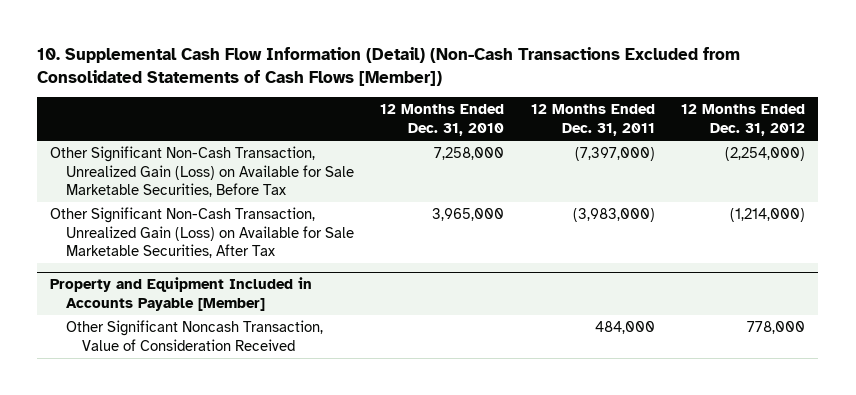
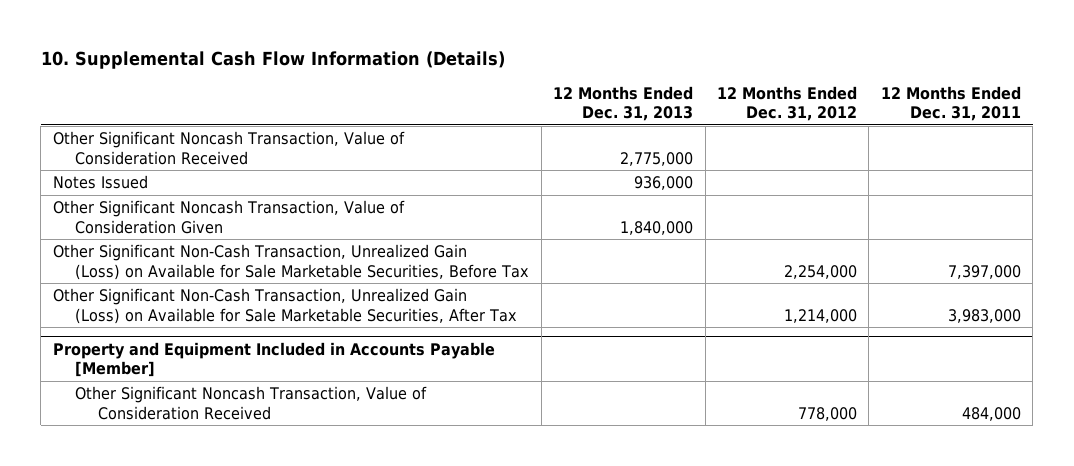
- 10. Supplemental Cash Flow Information (Detail) (Non-Cash Transactions Excluded from Consolidated Statements of Cash Flows [Member])
+ 10. Supplemental Cash Flow Information (Details)
- | 12 Months Ended Dec. 31, 2010 | 12 Months Ended Dec. 31, 2011 | 12 Months Ended Dec. 31, 2012
+ | 12 Months Ended Dec. 31, 2013 | 12 Months Ended Dec. 31, 2012 | 12 Months Ended Dec. 31, 2011
- Other Significant Non-Cash Transaction, Unrealized Gain (Loss) on Available for Sale Marketable Securities, Before Tax | 7,258,000 | (7,397,000) | (2,254,000)
- Other Significant Non-Cash Transaction, Unrealized Gain (Loss) on Available for Sale Marketable Securities, After Tax | 3,965,000 | (3,983,000) | (1,214,000)
+ Other Significant Noncash Transaction, Value of Consideration Received | 2,775,000 | |
+ Notes Issued | 936,000 | |
+ Other Significant Noncash Transaction, Value of Consideration Given | 1,840,000 | |
+ Other Significant Non-Cash Transaction, Unrealized Gain (Loss) on Available for Sale Marketable Securities, Before Tax | | 2,254,000 | 7,397,000
+ Other Significant Non-Cash Transaction, Unrealized Gain (Loss) on Available for Sale Marketable Securities, After Tax | | 1,214,000 | 3,983,000

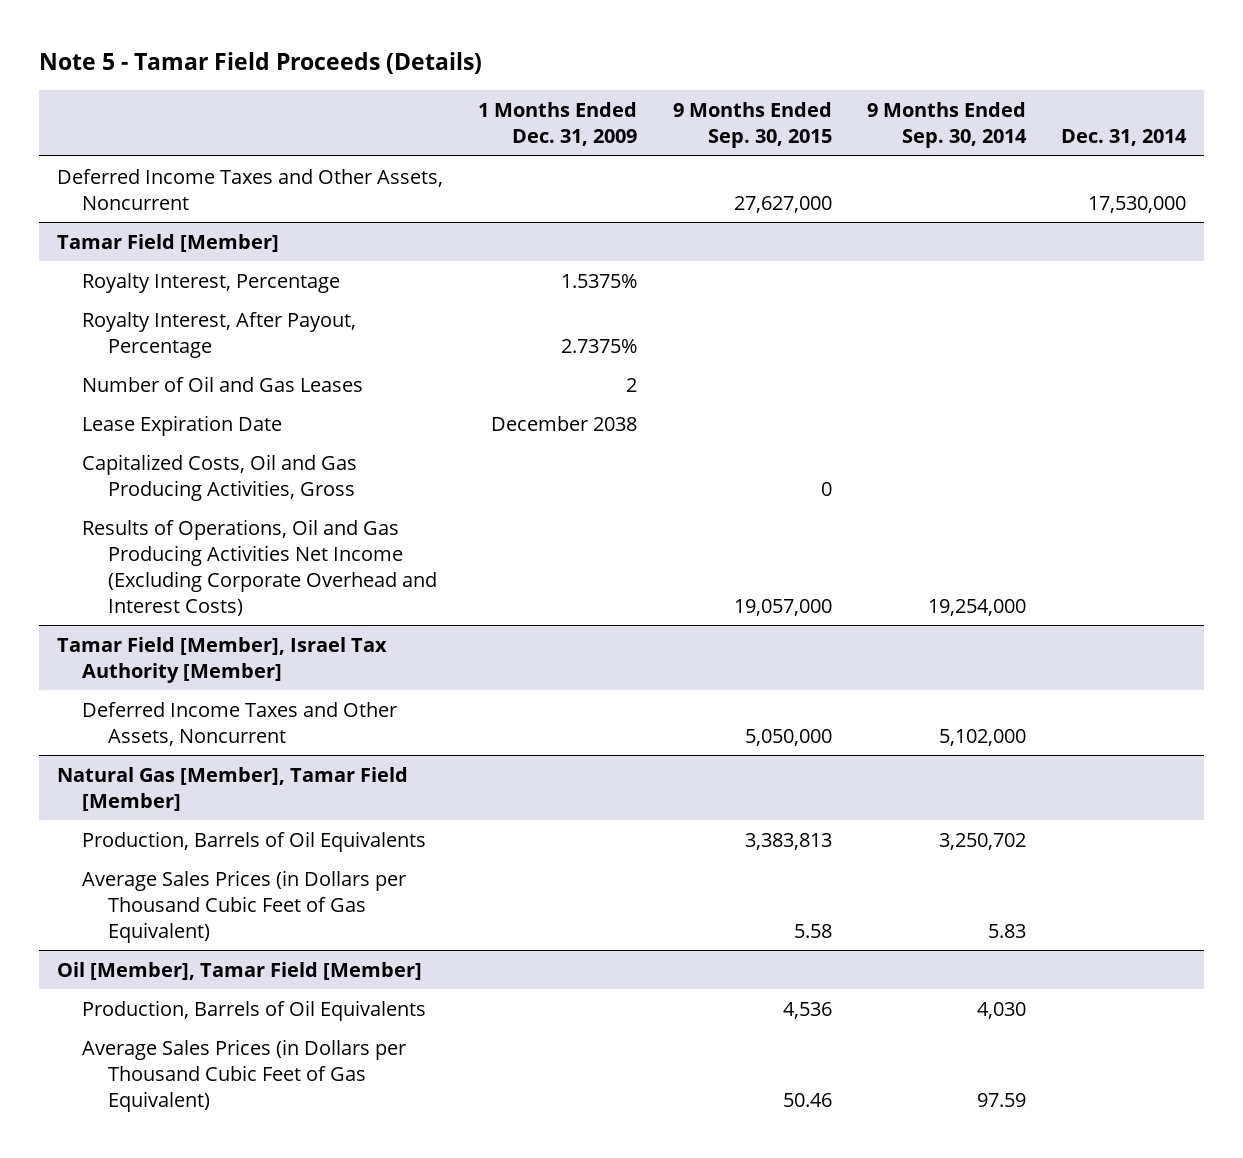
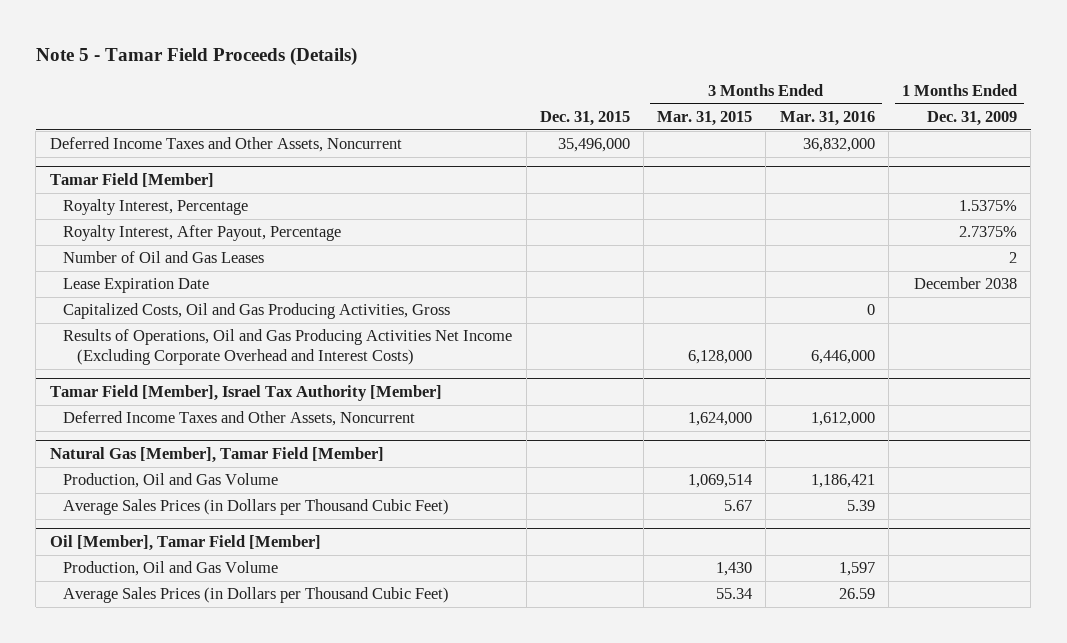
- | 1 Months Ended Dec. 31, 2009 | 9 Months Ended Sep. 30, 2015 | 9 Months Ended Sep. 30, 2014 | Dec. 31, 2014
+ | Dec. 31, 2015 | 3 Months Ended Mar. 31, 2015 | 3 Months Ended Mar. 31, 2016 | 1 Months Ended Dec. 31, 2009
@ Natural Gas [Member], Tamar Field [Member]
- Production, Barrels of Oil Equivalents | | 3,383,813 | 3,250,702 |
- Average Sales Prices (in Dollars per Thousand Cubic Feet of Gas Equivalent) | | 5.58 | 5.83 |
+ Production, Oil and Gas Volume | | 1,069,514 | 1,186,421 |
+ Average Sales Prices (in Dollars per Thousand Cubic Feet) | | 5.67 | 5.39 |
@ Oil [Member], Tamar Field [Member]
- Production, Barrels of Oil Equivalents | | 4,536 | 4,030 |
- Average Sales Prices (in Dollars per Thousand Cubic Feet of Gas Equivalent) | | 50.46 | 97.59 |
+ Production, Oil and Gas Volume | | 1,430 | 1,597 |
+ Average Sales Prices (in Dollars per Thousand Cubic Feet) | | 55.34 | 26.59 |

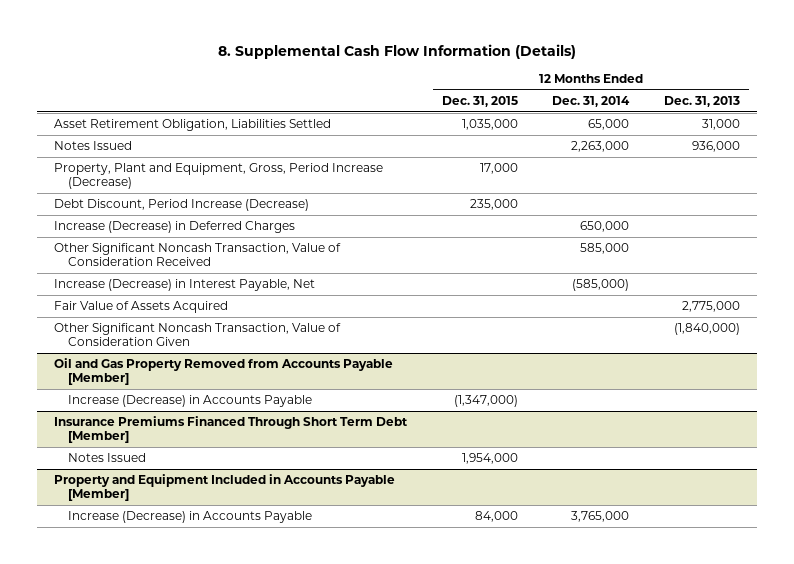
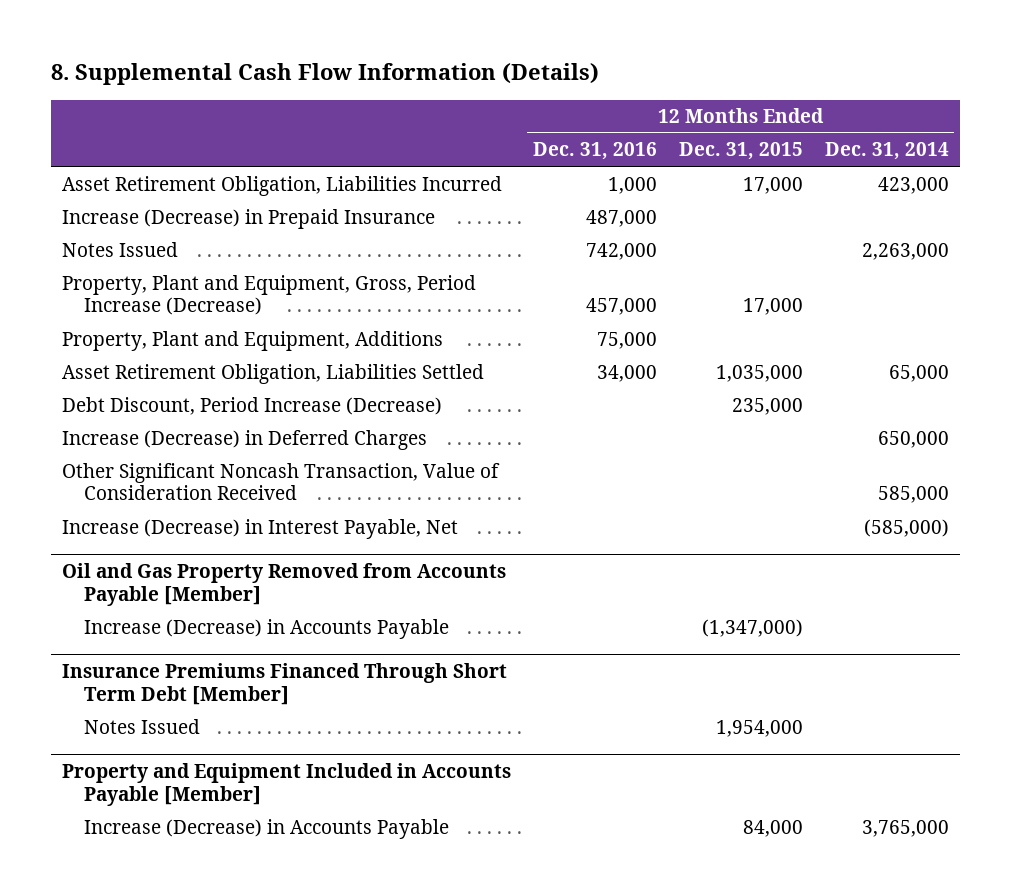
- | 12 Months Ended Dec. 31, 2015 | 12 Months Ended Dec. 31, 2014 | 12 Months Ended Dec. 31, 2013
+ | 12 Months Ended Dec. 31, 2016 | 12 Months Ended Dec. 31, 2015 | 12 Months Ended Dec. 31, 2014
+ Asset Retirement Obligation, Liabilities Incurred | 1,000 | 17,000 | 423,000
+ Increase (Decrease) in Prepaid Insurance | 487,000 | |
+ Property, Plant and Equipment, Additions | 75,000 | |
moved down: Asset Retirement Obligation, Liabilities Settled | 34,000 | 1,035,000 | 65,000
- Fair Value of Assets Acquired | | | 2,775,000
- Other Significant Noncash Transaction, Value of Consideration Given | | | (1,840,000)

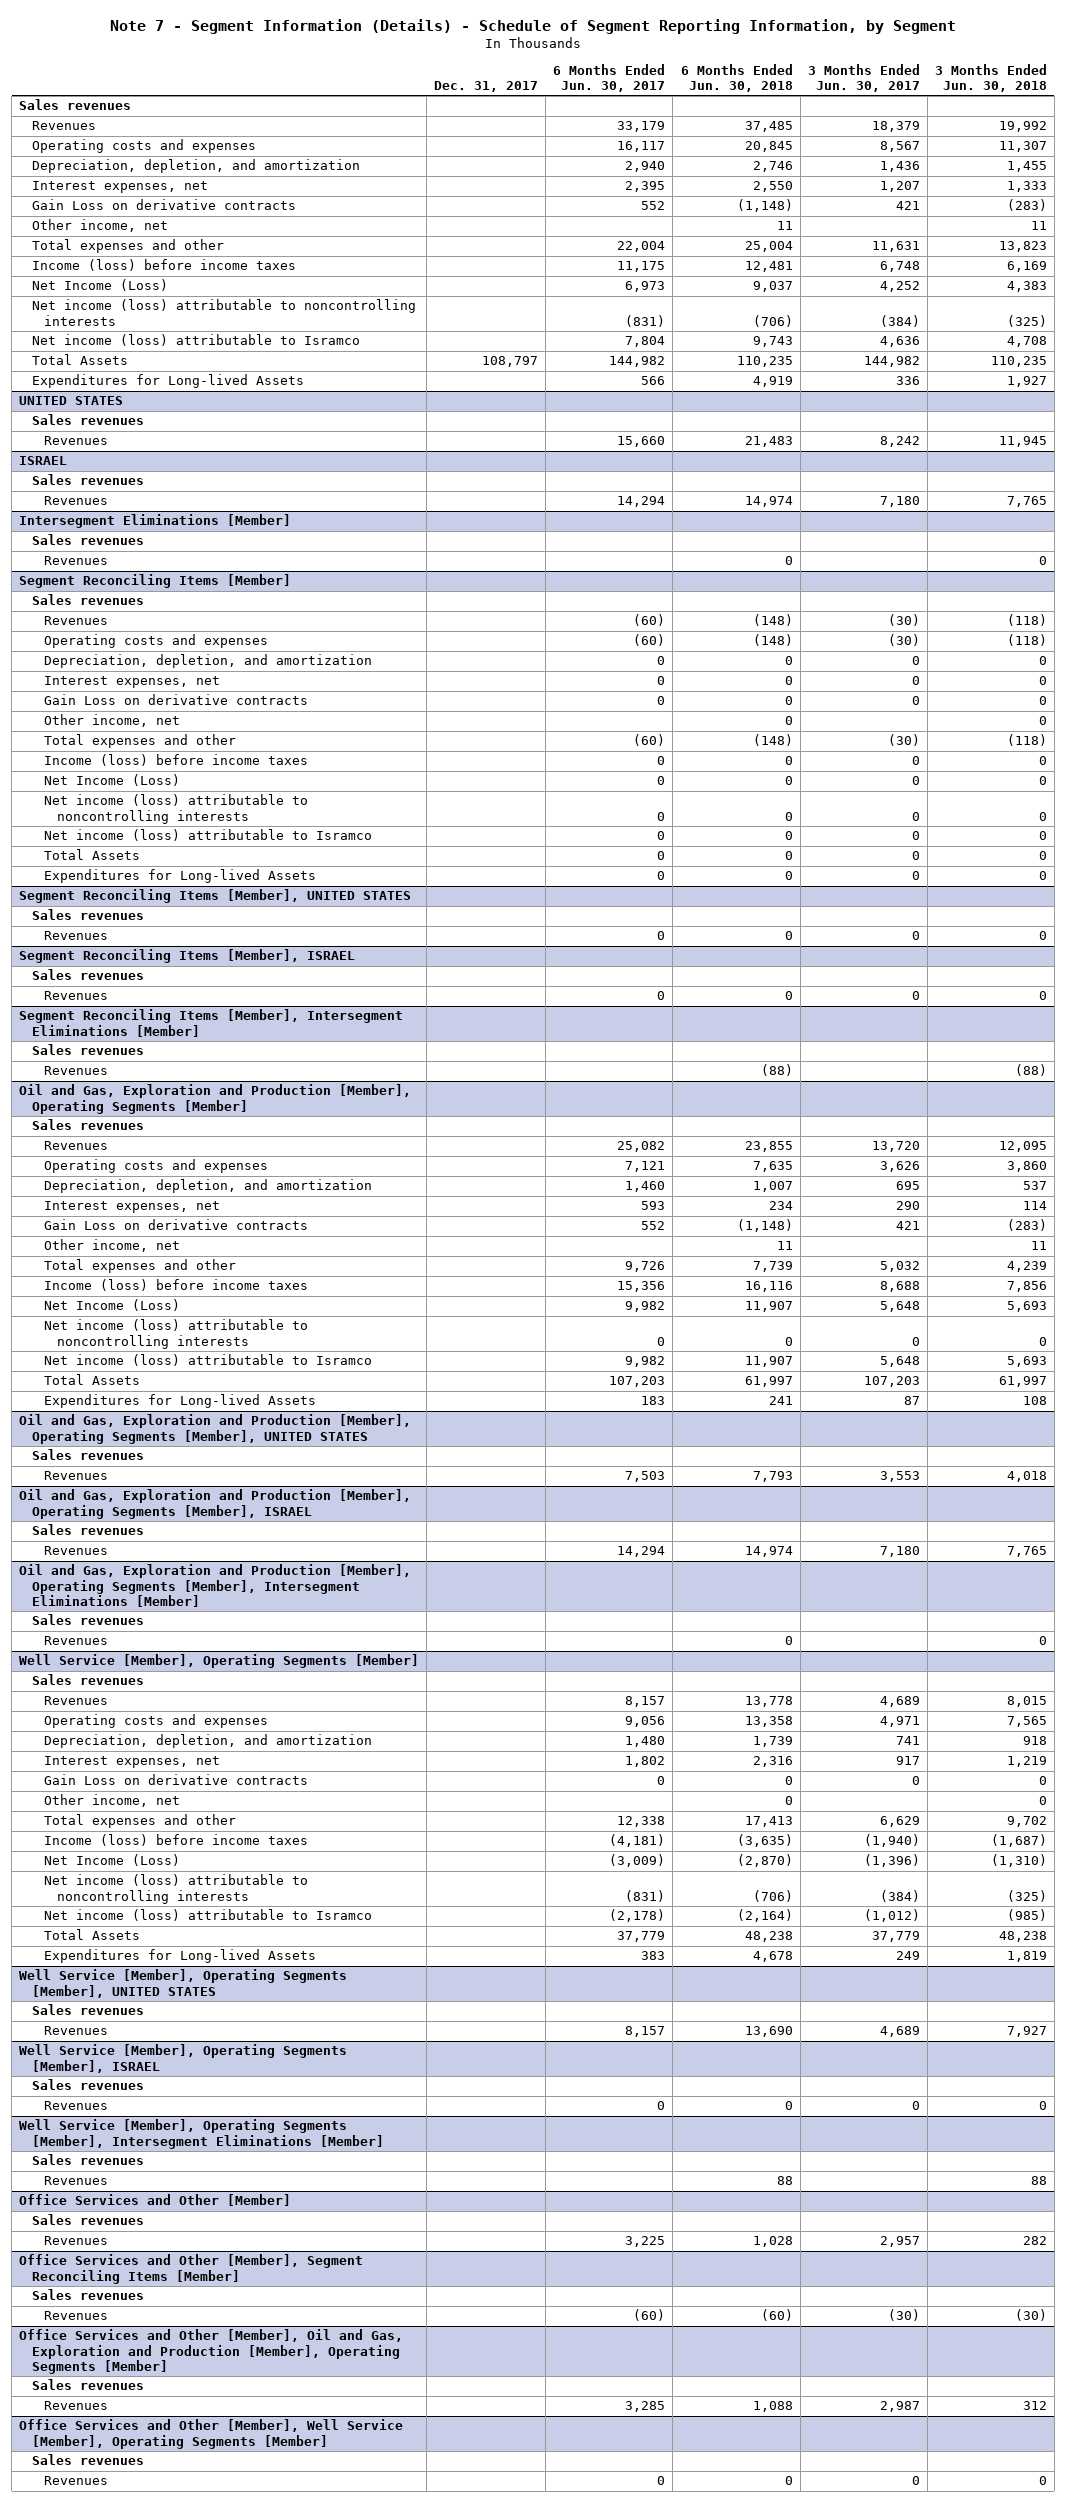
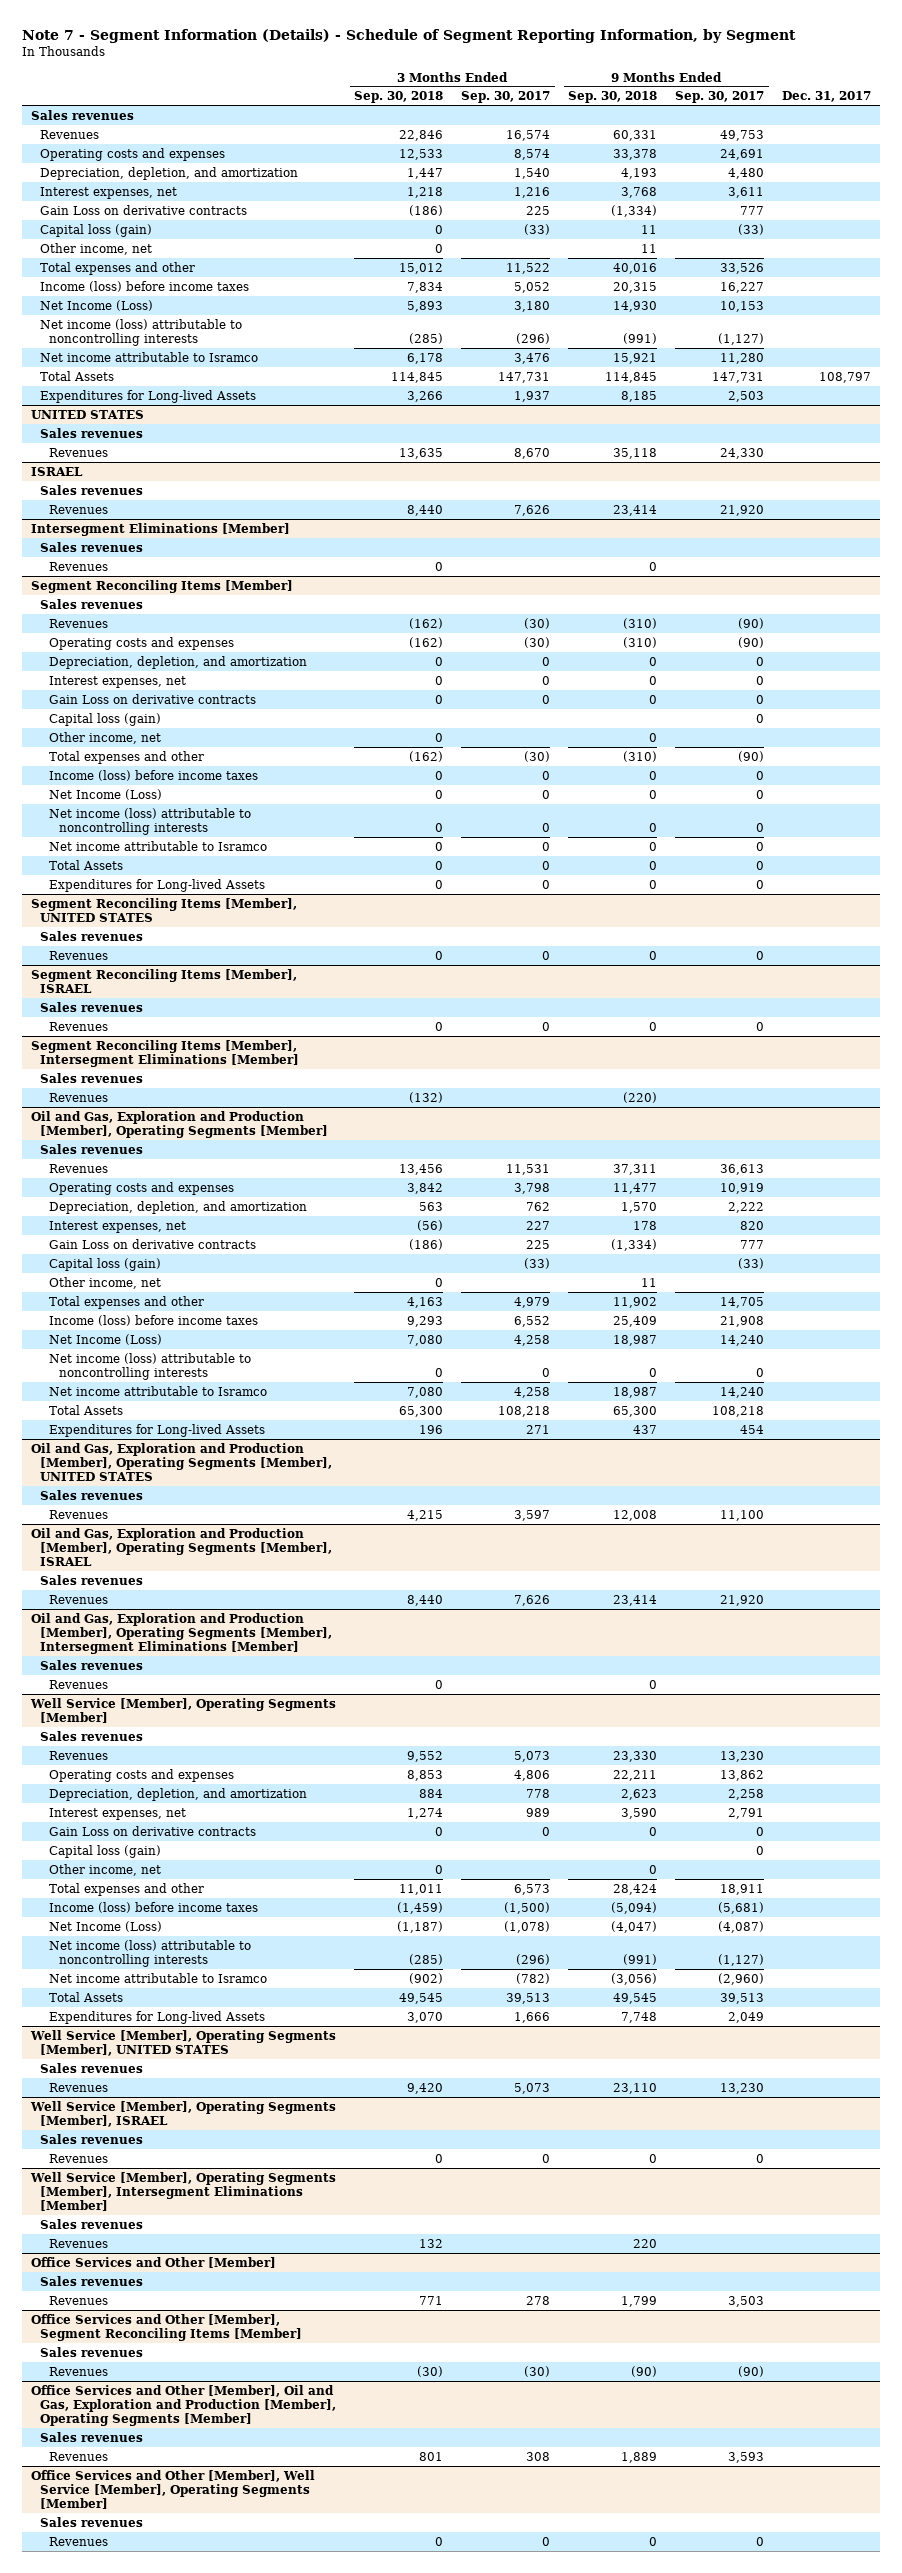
- | Dec. 31, 2017 | 6 Months Ended Jun. 30, 2017 | 6 Months Ended Jun. 30, 2018 | 3 Months Ended Jun. 30, 2017 | 3 Months Ended Jun. 30, 2018
+ | 3 Months Ended Sep. 30, 2018 | 3 Months Ended Sep. 30, 2017 | 9 Months Ended Sep. 30, 2018 | 9 Months Ended Sep. 30, 2017 | Dec. 31, 2017
+ Capital loss (gain) | 0 | (33) | 11 | (33) |
- Net income (loss) attributable to Isramco | | 7,804 | 9,743 | 4,636 | 4,708
+ Net income attributable to Isramco | 6,178 | 3,476 | 15,921 | 11,280 |
@ Segment Reconciling Items [Member]
+ Capital loss (gain) | | | | 0 |
- Net income (loss) attributable to Isramco | | 0 | 0 | 0 | 0
+ Net income attributable to Isramco | 0 | 0 | 0 | 0 |
@ Oil and Gas, Exploration and Production [Member], Operating Segments [Member]
+ Capital loss (gain) | | (33) | | (33) |
- Net income (loss) attributable to Isramco | | 9,982 | 11,907 | 5,648 | 5,693
+ Net income attributable to Isramco | 7,080 | 4,258 | 18,987 | 14,240 |
@ Well Service [Member], Operating Segments [Member]
+ Capital loss (gain) | | | | 0 |
- Net income (loss) attributable to Isramco | | (2,178) | (2,164) | (1,012) | (985)
+ Net income attributable to Isramco | (902) | (782) | (3,056) | (2,960) |

